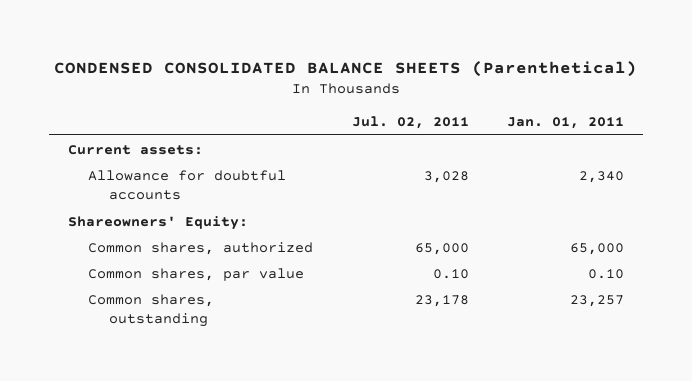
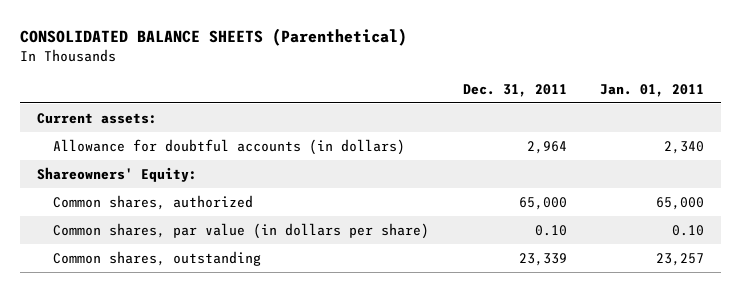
- CONDENSED CONSOLIDATED BALANCE SHEETS (Parenthetical)
+ CONSOLIDATED BALANCE SHEETS (Parenthetical)
- | Jul. 02, 2011 | Jan. 01, 2011
+ | Dec. 31, 2011 | Jan. 01, 2011
- Allowance for doubtful accounts | 3,028 | 2,340
+ Allowance for doubtful accounts (in dollars) | 2,964 | 2,340
- Common shares, par value | 0.10 | 0.10
+ Common shares, par value (in dollars per share) | 0.10 | 0.10

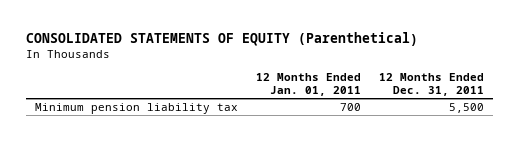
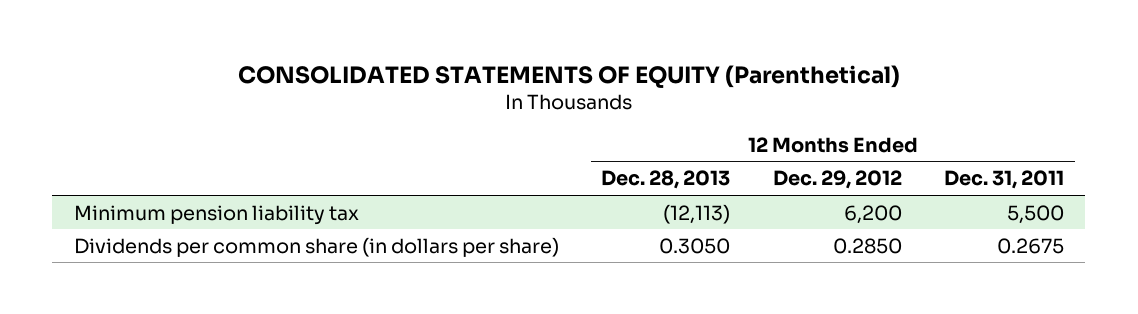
- | 12 Months Ended Jan. 01, 2011 | 12 Months Ended Dec. 31, 2011
+ | 12 Months Ended Dec. 28, 2013 | 12 Months Ended Dec. 29, 2012 | 12 Months Ended Dec. 31, 2011
+ Dividends per common share (in dollars per share) | 0.3050 | 0.2850 | 0.2675

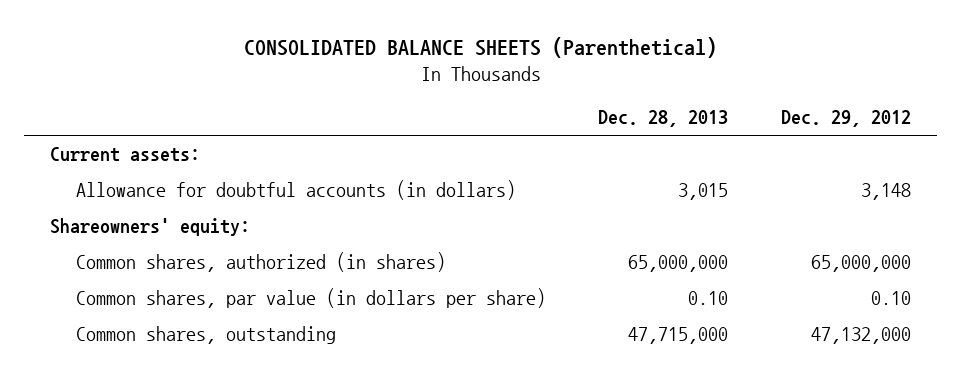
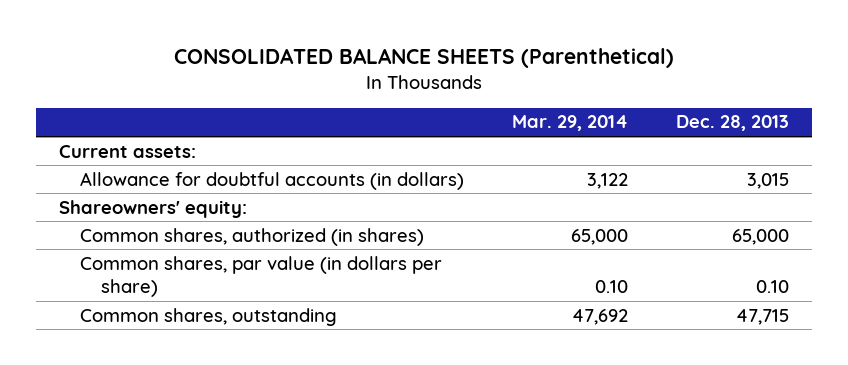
- | Dec. 28, 2013 | Dec. 29, 2012
+ | Mar. 29, 2014 | Dec. 28, 2013
- Common shares, authorized (in shares) | 65,000,000 | 65,000,000
+ Common shares, authorized (in shares) | 65,000 | 65,000
- Common shares, outstanding | 47,715,000 | 47,132,000
+ Common shares, outstanding | 47,692 | 47,715

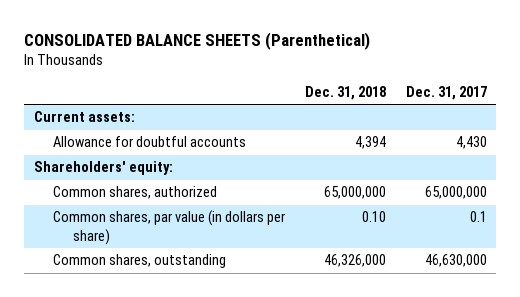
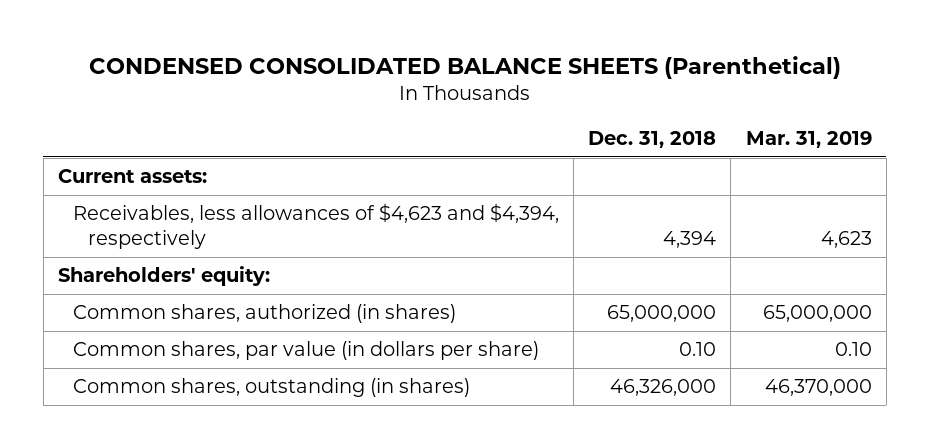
- CONSOLIDATED BALANCE SHEETS (Parenthetical)
+ CONDENSED CONSOLIDATED BALANCE SHEETS (Parenthetical)
- | Dec. 31, 2018 | Dec. 31, 2017
+ | Dec. 31, 2018 | Mar. 31, 2019
- Allowance for doubtful accounts | 4,394 | 4,430
+ Receivables, less allowances of $4,623 and $4,394, respectively | 4,394 | 4,623
- Common shares, authorized | 65,000,000 | 65,000,000
+ Common shares, authorized (in shares) | 65,000,000 | 65,000,000
- Common shares, outstanding | 46,326,000 | 46,630,000
+ Common shares, outstanding (in shares) | 46,326,000 | 46,370,000

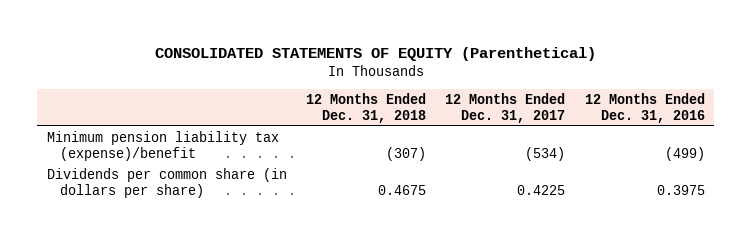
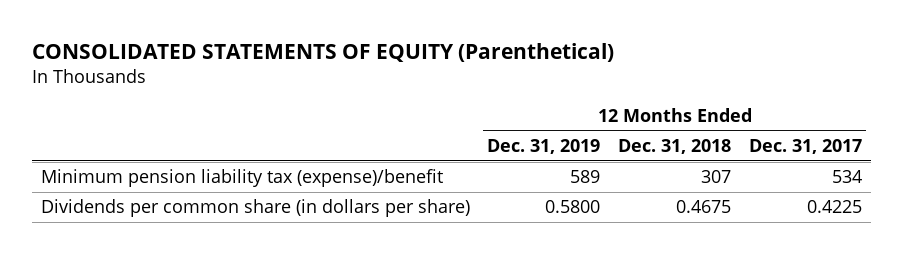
- | 12 Months Ended Dec. 31, 2018 | 12 Months Ended Dec. 31, 2017 | 12 Months Ended Dec. 31, 2016
+ | 12 Months Ended Dec. 31, 2019 | 12 Months Ended Dec. 31, 2018 | 12 Months Ended Dec. 31, 2017
- Minimum pension liability tax (expense)/benefit | (307) | (534) | (499)
+ Minimum pension liability tax (expense)/benefit | 589 | 307 | 534

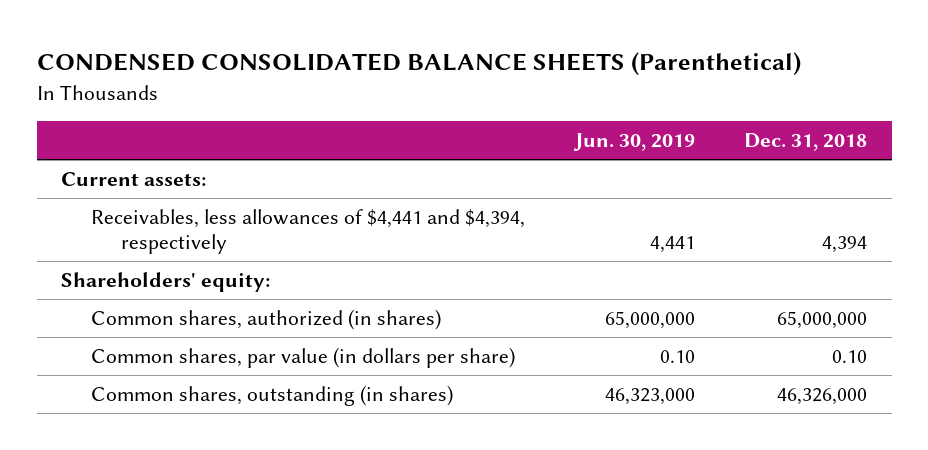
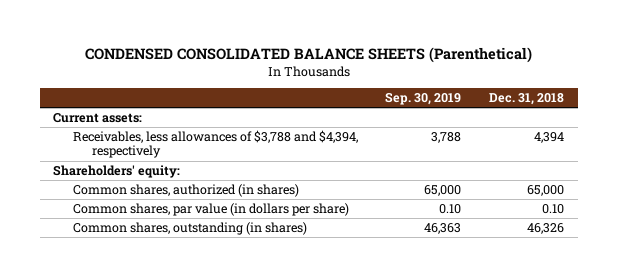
- | Jun. 30, 2019 | Dec. 31, 2018
+ | Sep. 30, 2019 | Dec. 31, 2018
- Receivables, less allowances of $4,441 and $4,394, respectively | 4,441 | 4,394
+ Receivables, less allowances of $3,788 and $4,394, respectively | 3,788 | 4,394
- Common shares, authorized (in shares) | 65,000,000 | 65,000,000
+ Common shares, authorized (in shares) | 65,000 | 65,000
- Common shares, outstanding (in shares) | 46,323,000 | 46,326,000
+ Common shares, outstanding (in shares) | 46,363 | 46,326

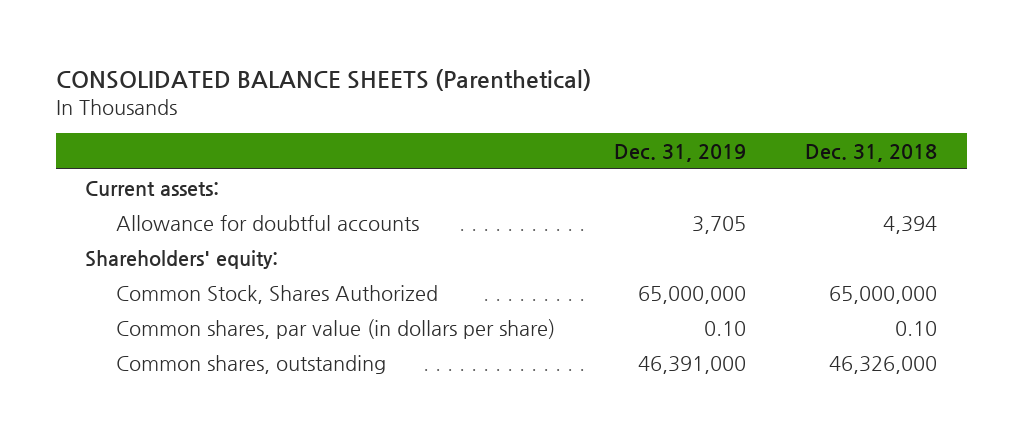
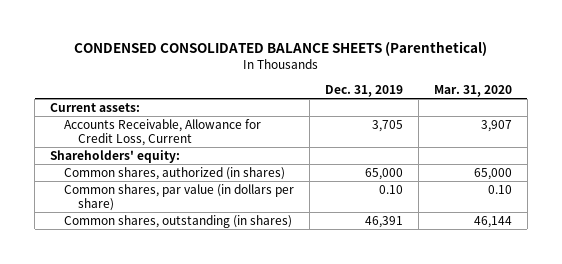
- CONSOLIDATED BALANCE SHEETS (Parenthetical)
+ CONDENSED CONSOLIDATED BALANCE SHEETS (Parenthetical)
- | Dec. 31, 2019 | Dec. 31, 2018
+ | Dec. 31, 2019 | Mar. 31, 2020
- Allowance for doubtful accounts | 3,705 | 4,394
+ Accounts Receivable, Allowance for Credit Loss, Current | 3,705 | 3,907
- Common Stock, Shares Authorized | 65,000,000 | 65,000,000
+ Common shares, authorized (in shares) | 65,000 | 65,000
- Common shares, outstanding | 46,391,000 | 46,326,000
+ Common shares, outstanding (in shares) | 46,391 | 46,144

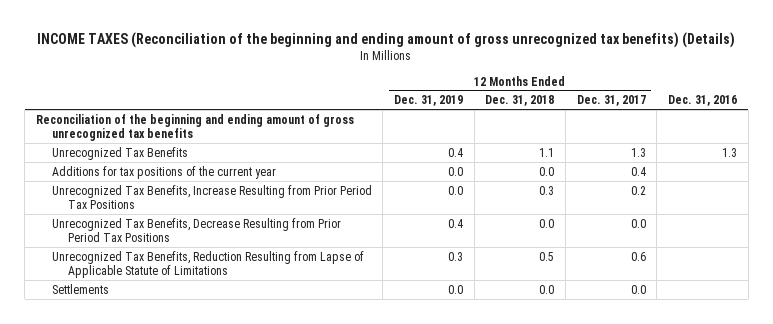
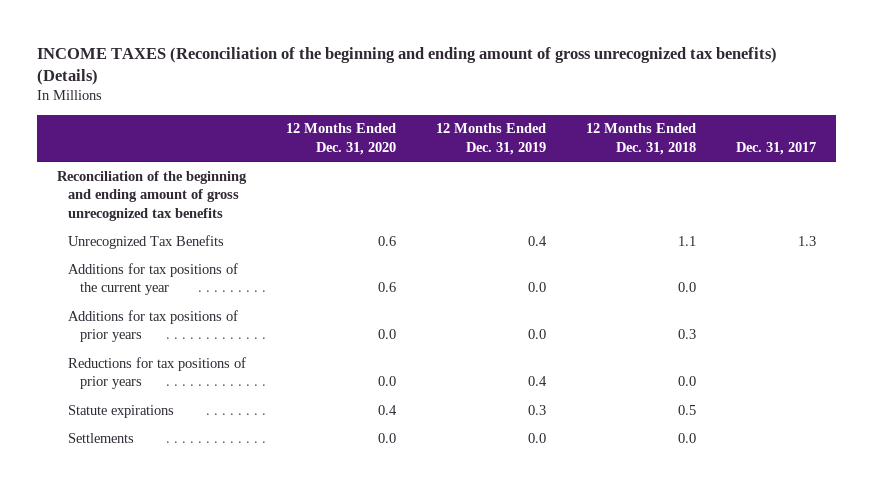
- | 12 Months Ended Dec. 31, 2019 | 12 Months Ended Dec. 31, 2018 | 12 Months Ended Dec. 31, 2017 | Dec. 31, 2016
+ | 12 Months Ended Dec. 31, 2020 | 12 Months Ended Dec. 31, 2019 | 12 Months Ended Dec. 31, 2018 | Dec. 31, 2017
- Unrecognized Tax Benefits, Increase Resulting from Prior Period Tax Positions | 0.0 | 0.3 | 0.2 |
- Unrecognized Tax Benefits, Decrease Resulting from Prior Period Tax Positions | 0.4 | 0.0 | 0.0 |
- Unrecognized Tax Benefits, Reduction Resulting from Lapse of Applicable Statute of Limitations | 0.3 | 0.5 | 0.6 |
+ Additions for tax positions of prior years | 0.0 | 0.0 | 0.3 |
+ Reductions for tax positions of prior years | 0.0 | 0.4 | 0.0 |
+ Statute expirations | 0.4 | 0.3 | 0.5 |

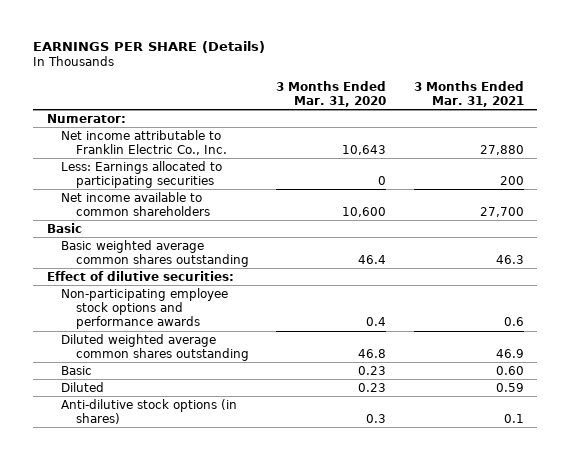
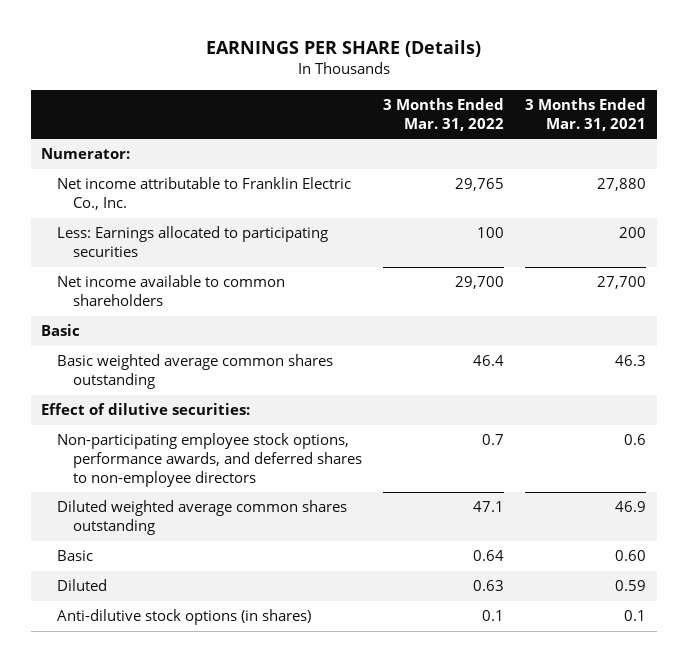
- | 3 Months Ended Mar. 31, 2020 | 3 Months Ended Mar. 31, 2021
+ | 3 Months Ended Mar. 31, 2022 | 3 Months Ended Mar. 31, 2021
- Non-participating employee stock options and performance awards | 0.4 | 0.6
+ Non-participating employee stock options, performance awards, and deferred shares to non-employee directors | 0.7 | 0.6

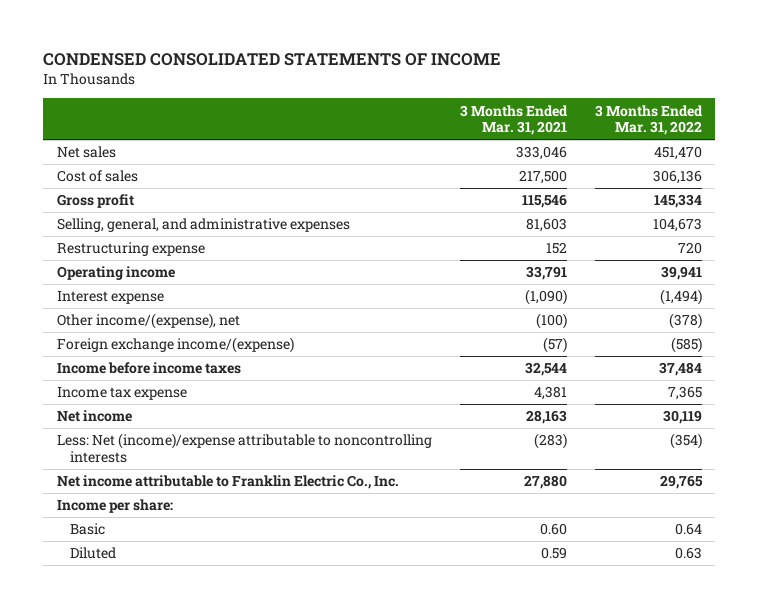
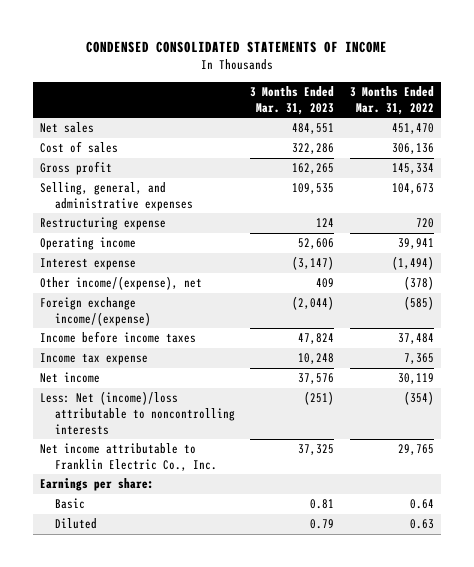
- | 3 Months Ended Mar. 31, 2021 | 3 Months Ended Mar. 31, 2022
+ | 3 Months Ended Mar. 31, 2023 | 3 Months Ended Mar. 31, 2022
- Less: Net (income)/expense attributable to noncontrolling interests | (283) | (354)
+ Less: Net (income)/loss attributable to noncontrolling interests | (251) | (354)
- Income per share:
+ Earnings per share:

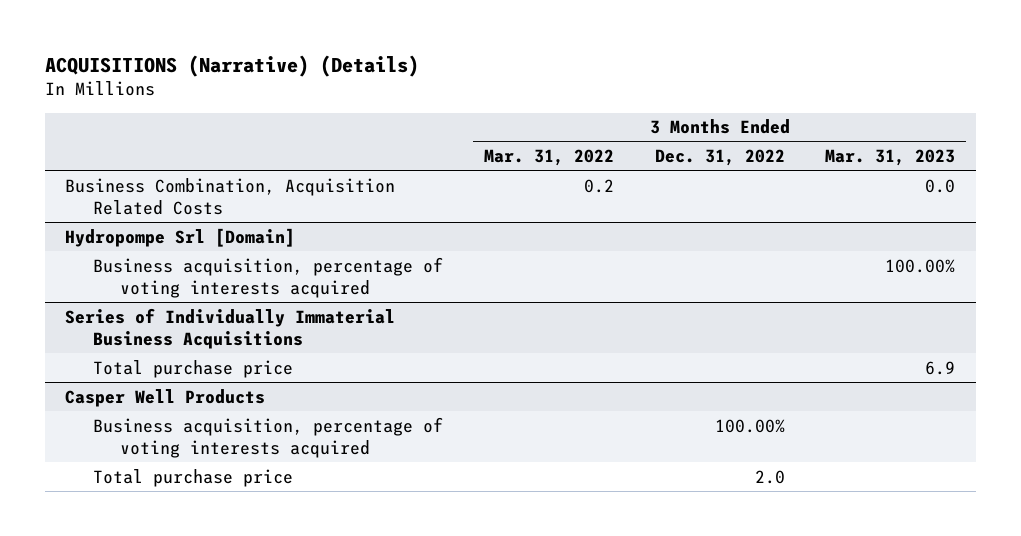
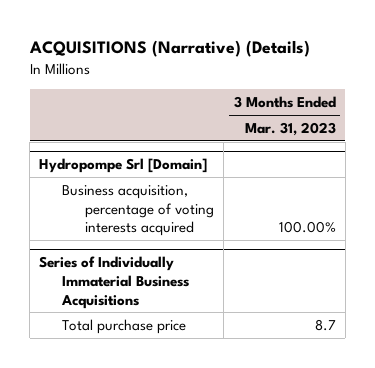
- | 3 Months Ended Mar. 31, 2022 | 3 Months Ended Dec. 31, 2022 | 3 Months Ended Mar. 31, 2023
+ | 3 Months Ended Mar. 31, 2023
- Business Combination, Acquisition Related Costs | 0.2 | | 0.0
@ Series of Individually Immaterial Business Acquisitions
- Total purchase price | | | 6.9
- Casper Well Products
- Business acquisition, percentage of voting interests acquired | | 100.00% |
- Total purchase price | | 2.0 |
@ Series of Individually Immaterial Business Acquisitions
+ Total purchase price | 8.7

